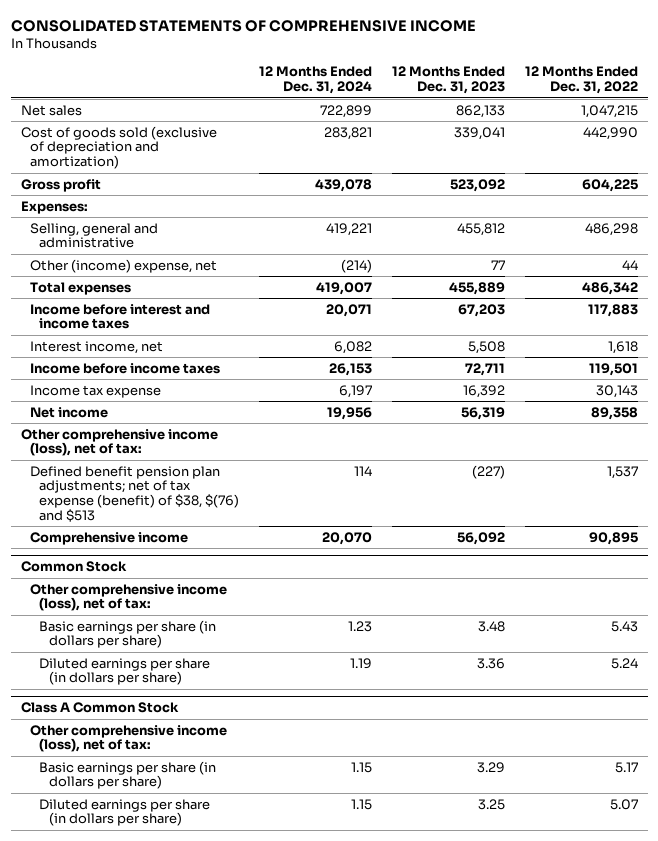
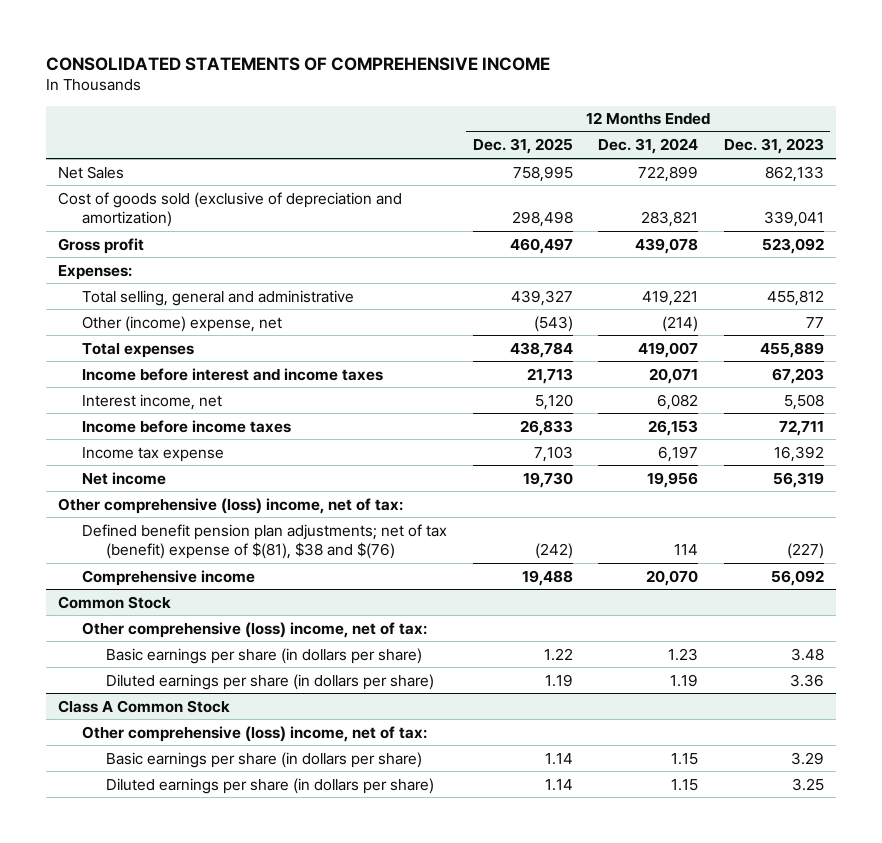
- | 12 Months Ended Dec. 31, 2024 | 12 Months Ended Dec. 31, 2023 | 12 Months Ended Dec. 31, 2022
+ | 12 Months Ended Dec. 31, 2025 | 12 Months Ended Dec. 31, 2024 | 12 Months Ended Dec. 31, 2023
- Net sales | 722,899 | 862,133 | 1,047,215
+ Net Sales | 758,995 | 722,899 | 862,133
- Selling, general and administrative | 419,221 | 455,812 | 486,298
+ Total selling, general and administrative | 439,327 | 419,221 | 455,812
- Other comprehensive income (loss), net of tax:
- Defined benefit pension plan adjustments; net of tax expense (benefit) of $38, $(76) and $513 | 114 | (227) | 1,537
+ Other comprehensive (loss) income, net of tax:
+ Defined benefit pension plan adjustments; net of tax (benefit) expense of $(81), $38 and $(76) | (242) | 114 | (227)
@ Common Stock
- Other comprehensive income (loss), net of tax:
+ Other comprehensive (loss) income, net of tax:
@ Class A Common Stock
- Other comprehensive income (loss), net of tax:
+ Other comprehensive (loss) income, net of tax:

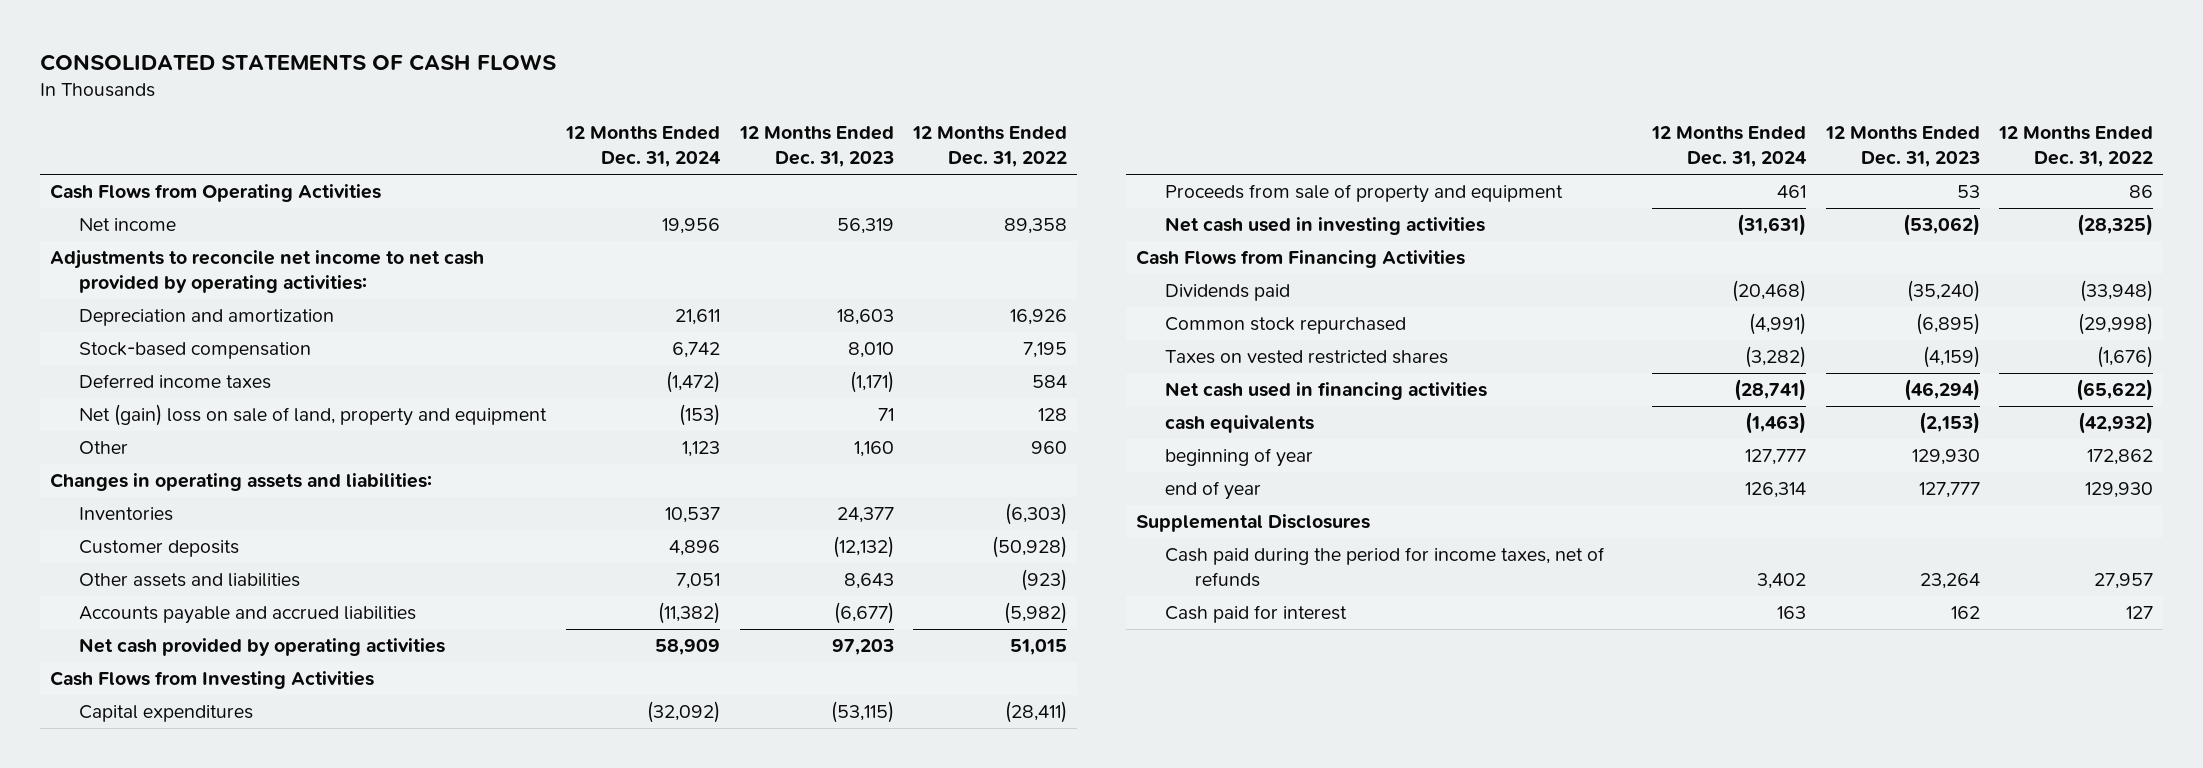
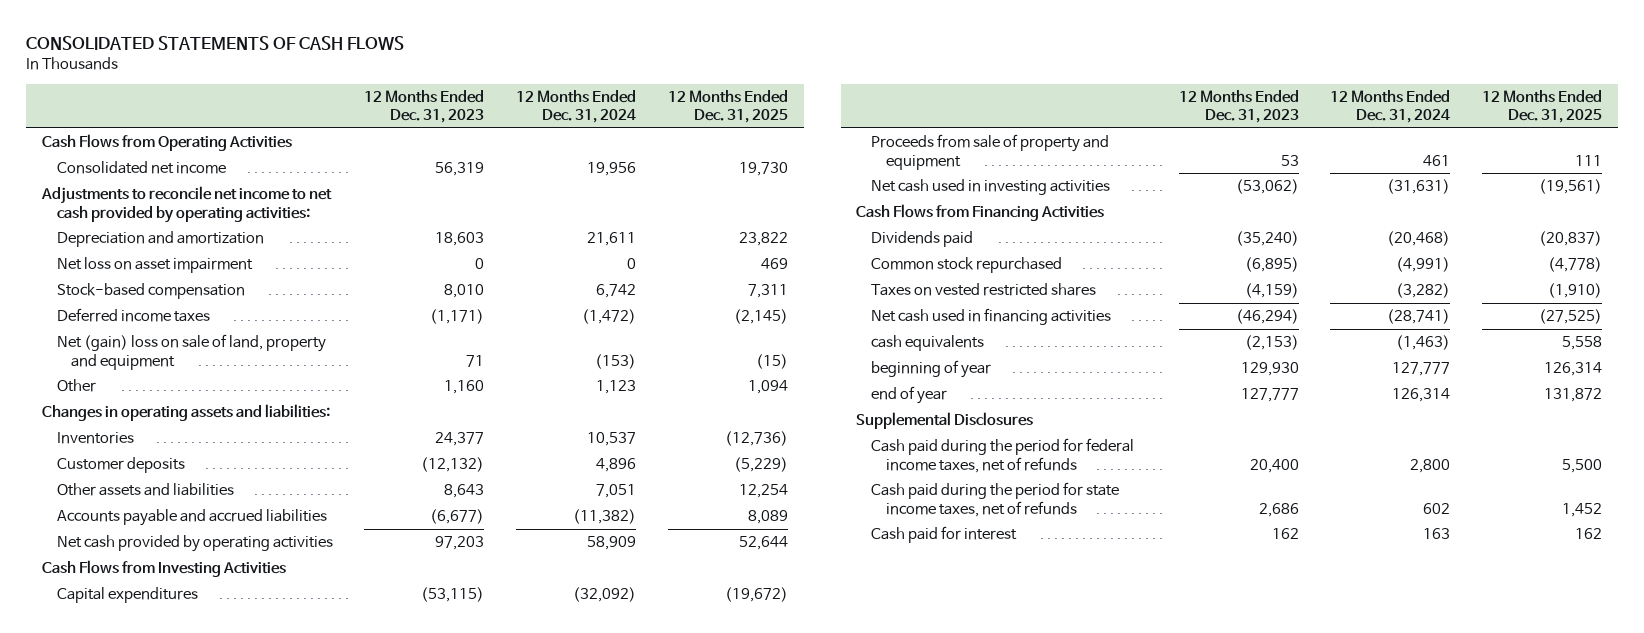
- | 12 Months Ended Dec. 31, 2024 | 12 Months Ended Dec. 31, 2023 | 12 Months Ended Dec. 31, 2022
+ | 12 Months Ended Dec. 31, 2023 | 12 Months Ended Dec. 31, 2024 | 12 Months Ended Dec. 31, 2025
- Net income | 19,956 | 56,319 | 89,358
+ Consolidated net income | 56,319 | 19,956 | 19,730
+ Net loss on asset impairment | 0 | 0 | 469
- Cash paid during the period for income taxes, net of refunds | 3,402 | 23,264 | 27,957
+ Cash paid during the period for federal income taxes, net of refunds | 20,400 | 2,800 | 5,500
+ Cash paid during the period for state income taxes, net of refunds | 2,686 | 602 | 1,452

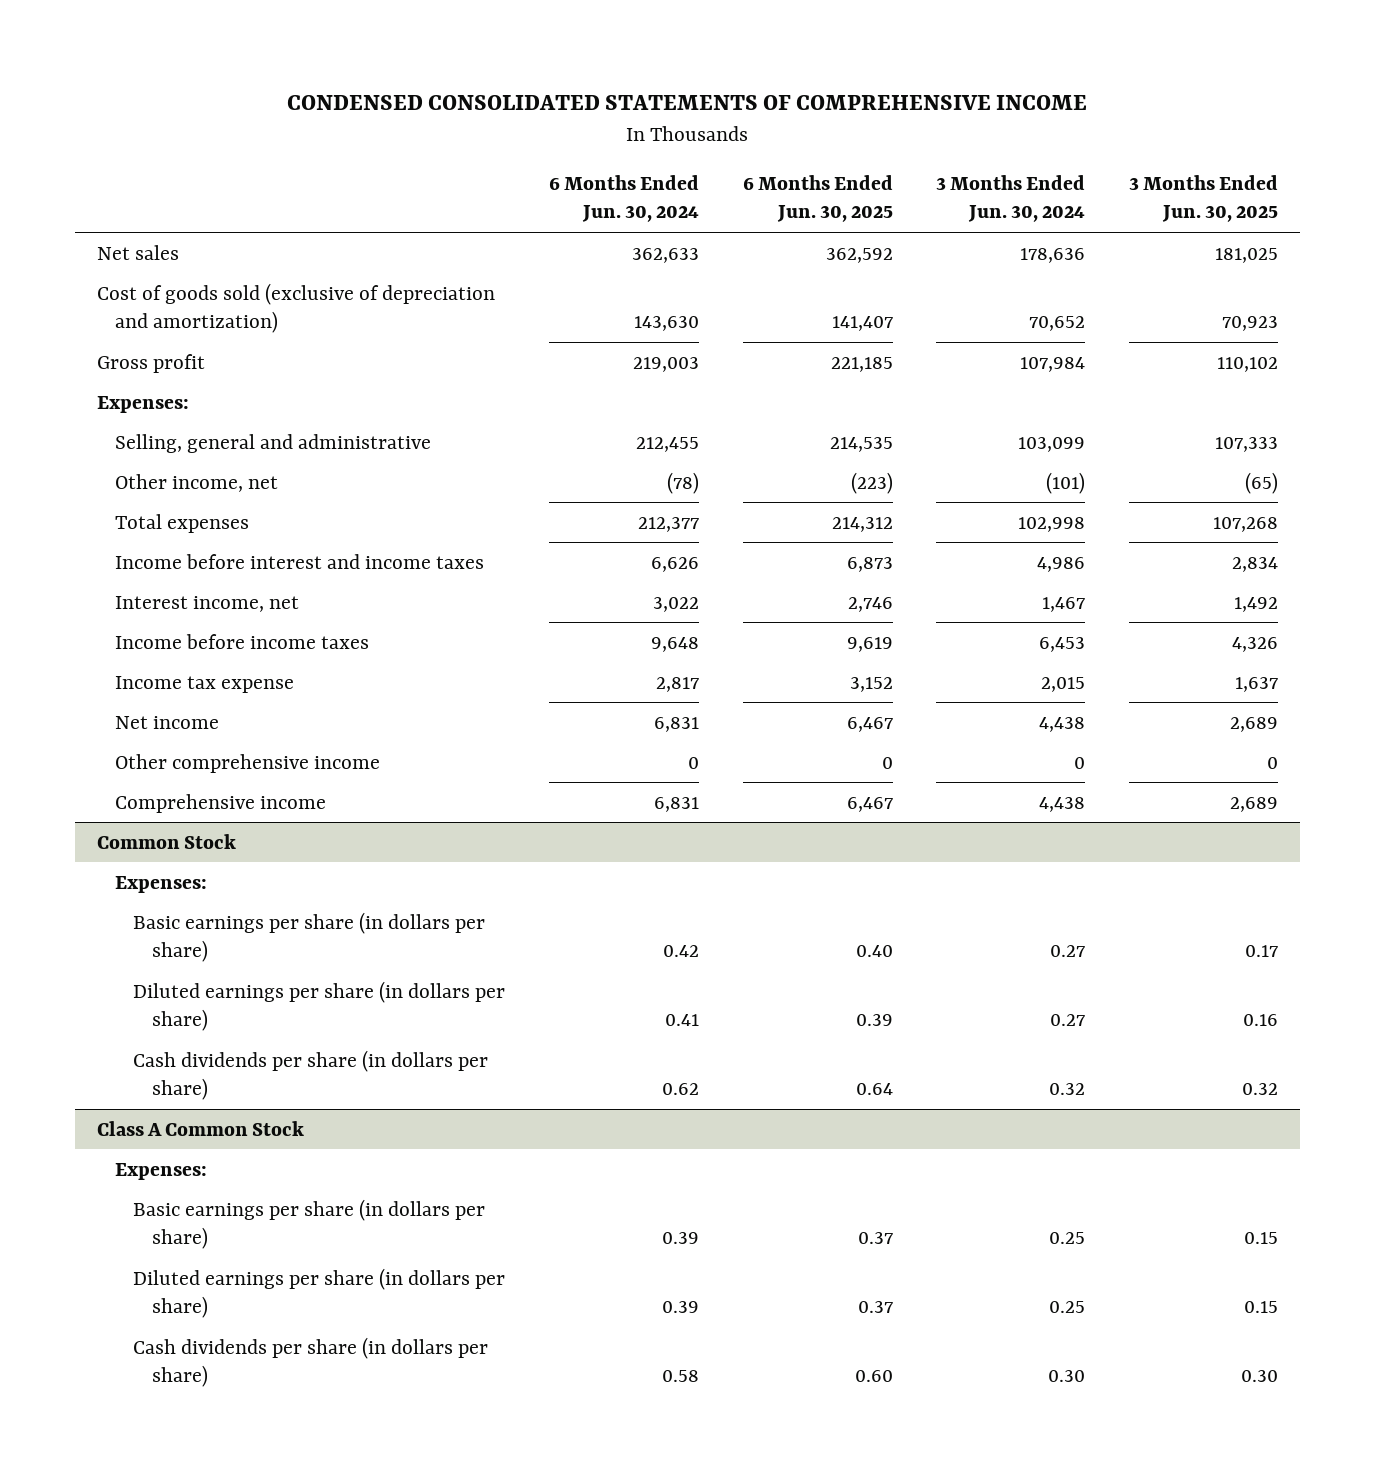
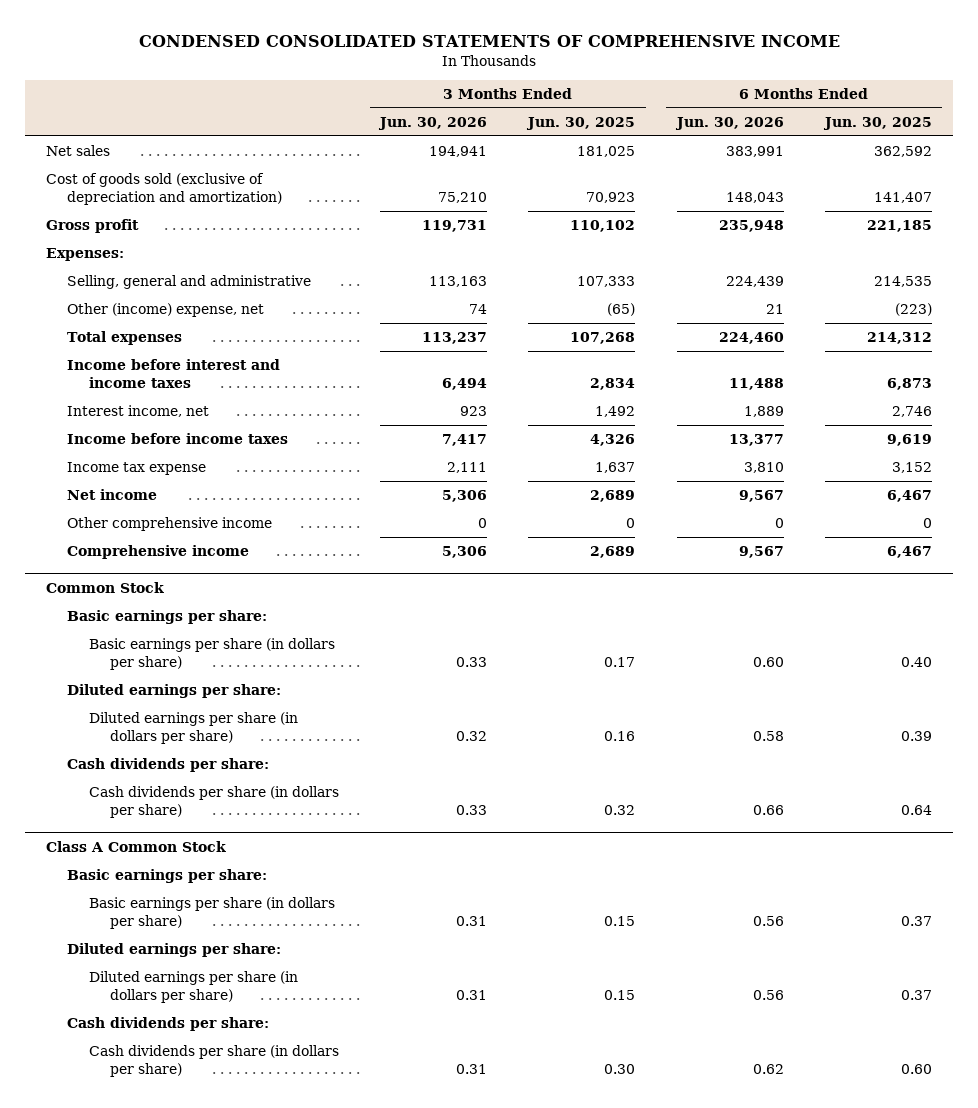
- | 6 Months Ended Jun. 30, 2024 | 6 Months Ended Jun. 30, 2025 | 3 Months Ended Jun. 30, 2024 | 3 Months Ended Jun. 30, 2025
+ | 3 Months Ended Jun. 30, 2026 | 3 Months Ended Jun. 30, 2025 | 6 Months Ended Jun. 30, 2026 | 6 Months Ended Jun. 30, 2025
- Other income, net | (78) | (223) | (101) | (65)
+ Other (income) expense, net | 74 | (65) | 21 | (223)
@ Common Stock
- Expenses:
+ Basic earnings per share:
+ Diluted earnings per share:
+ Cash dividends per share:
@ Class A Common Stock
- Expenses:
+ Basic earnings per share:
+ Diluted earnings per share:
+ Cash dividends per share:

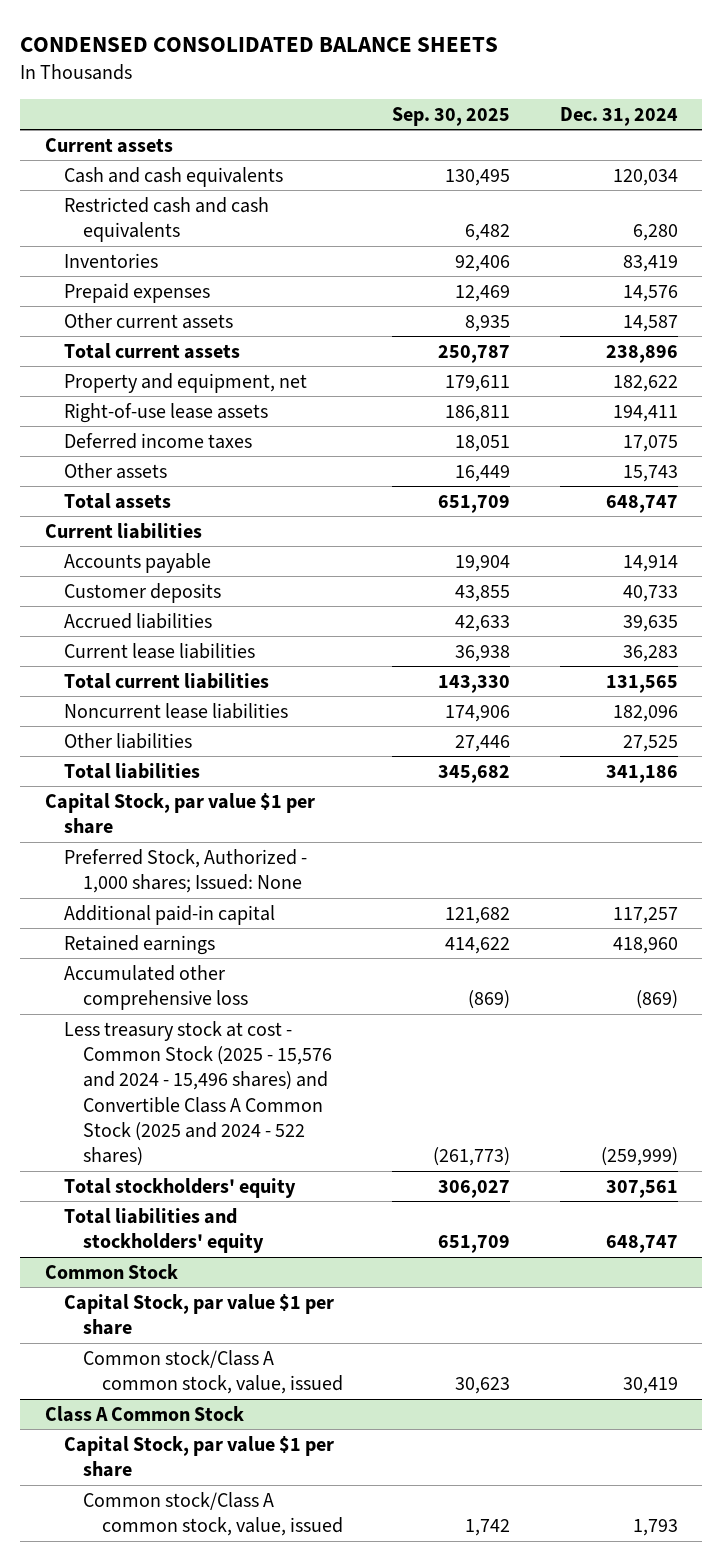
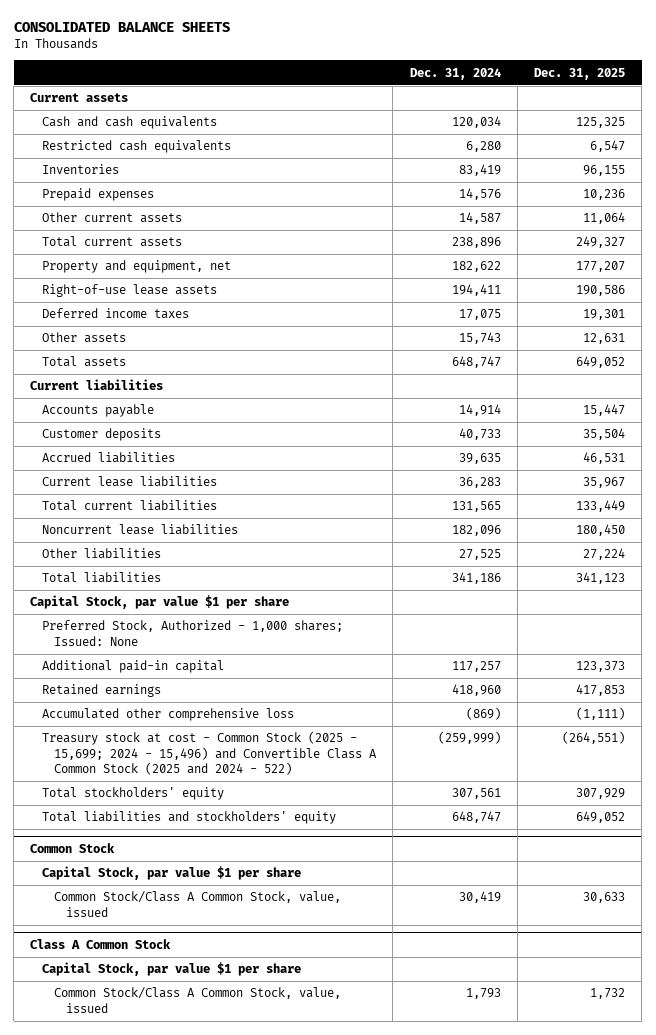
- CONDENSED CONSOLIDATED BALANCE SHEETS
+ CONSOLIDATED BALANCE SHEETS
- | Sep. 30, 2025 | Dec. 31, 2024
+ | Dec. 31, 2024 | Dec. 31, 2025
- Restricted cash and cash equivalents | 6,482 | 6,280
+ Restricted cash equivalents | 6,280 | 6,547
- Less treasury stock at cost - Common Stock (2025 - 15,576 and 2024 - 15,496 shares) and Convertible Class A Common Stock (2025 and 2024 - 522 shares) | (261,773) | (259,999)
+ Treasury stock at cost - Common Stock (2025 - 15,699; 2024 - 15,496) and Convertible Class A Common Stock (2025 and 2024 - 522) | (259,999) | (264,551)
@ Common Stock
- Common stock/Class A common stock, value, issued | 30,623 | 30,419
+ Common Stock/Class A Common Stock, value, issued | 30,419 | 30,633
@ Class A Common Stock
- Common stock/Class A common stock, value, issued | 1,742 | 1,793
+ Common Stock/Class A Common Stock, value, issued | 1,793 | 1,732

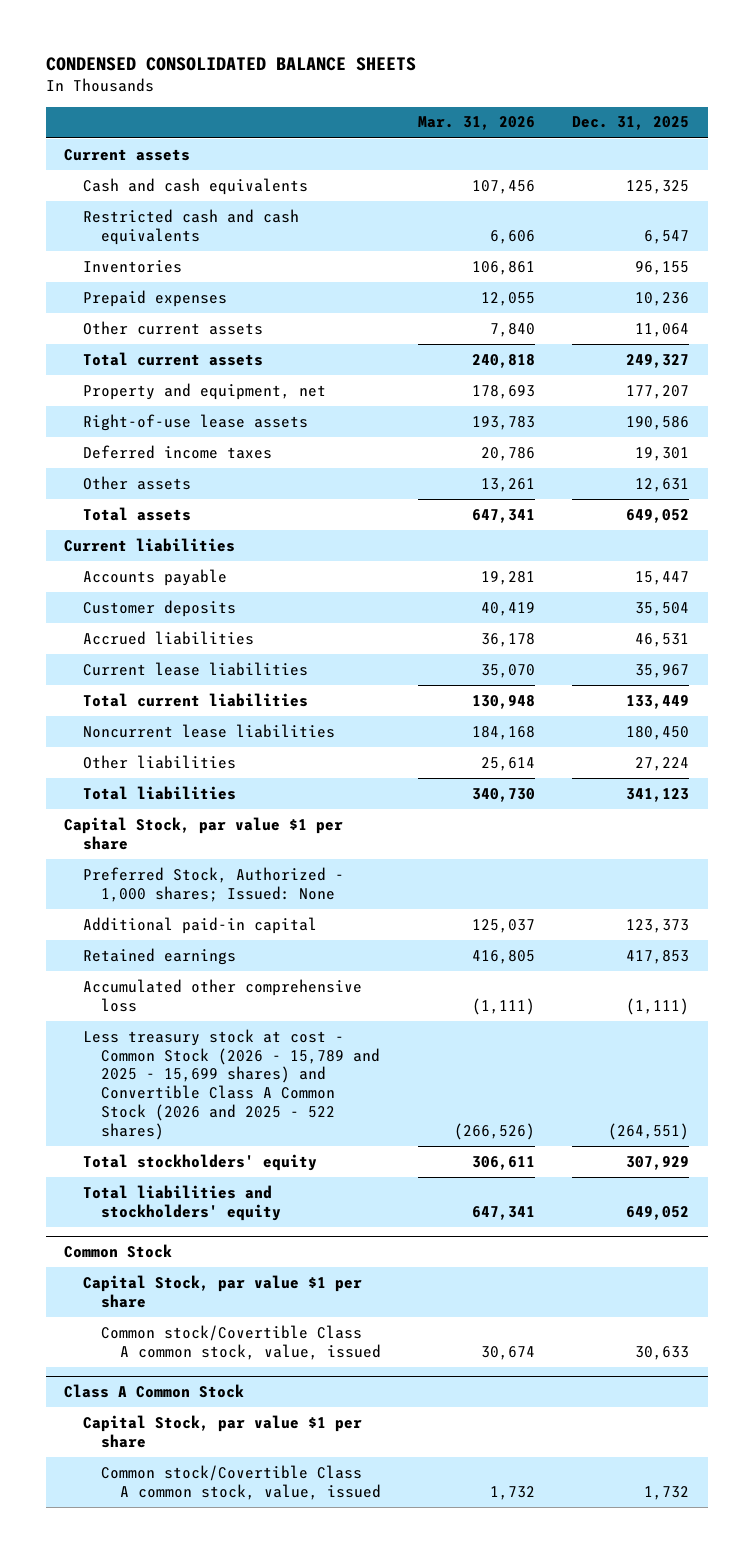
- CONSOLIDATED BALANCE SHEETS
+ CONDENSED CONSOLIDATED BALANCE SHEETS
- | Dec. 31, 2024 | Dec. 31, 2025
+ | Mar. 31, 2026 | Dec. 31, 2025
- Restricted cash equivalents | 6,280 | 6,547
+ Restricted cash and cash equivalents | 6,606 | 6,547
- Treasury stock at cost - Common Stock (2025 - 15,699; 2024 - 15,496) and Convertible Class A Common Stock (2025 and 2024 - 522) | (259,999) | (264,551)
+ Less treasury stock at cost - Common Stock (2026 - 15,789 and 2025 - 15,699 shares) and Convertible Class A Common Stock (2026 and 2025 - 522 shares) | (266,526) | (264,551)
@ Common Stock
- Common Stock/Class A Common Stock, value, issued | 30,419 | 30,633
+ Common stock/Covertible Class A common stock, value, issued | 30,674 | 30,633
@ Class A Common Stock
- Common Stock/Class A Common Stock, value, issued | 1,793 | 1,732
+ Common stock/Covertible Class A common stock, value, issued | 1,732 | 1,732

